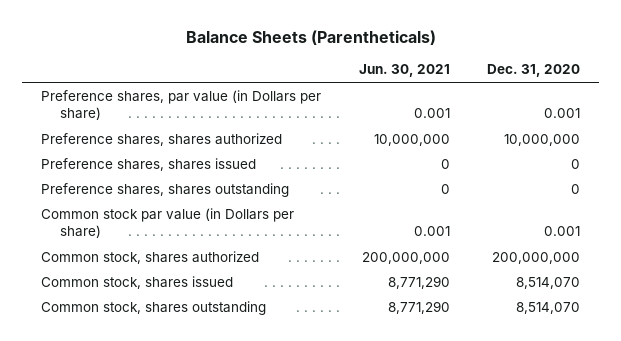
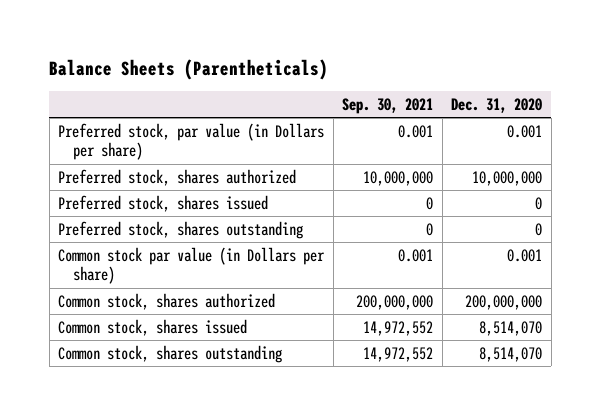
- | Jun. 30, 2021 | Dec. 31, 2020
+ | Sep. 30, 2021 | Dec. 31, 2020
- Preference shares, par value (in Dollars per share) | 0.001 | 0.001
- Preference shares, shares authorized | 10,000,000 | 10,000,000
- Preference shares, shares issued | 0 | 0
- Preference shares, shares outstanding | 0 | 0
+ Preferred stock, par value (in Dollars per share) | 0.001 | 0.001
+ Preferred stock, shares authorized | 10,000,000 | 10,000,000
+ Preferred stock, shares issued | 0 | 0
+ Preferred stock, shares outstanding | 0 | 0

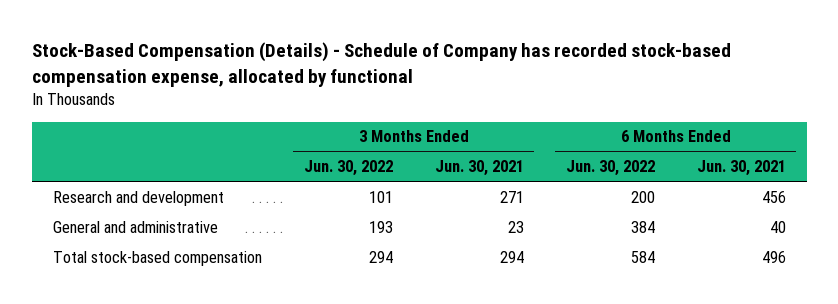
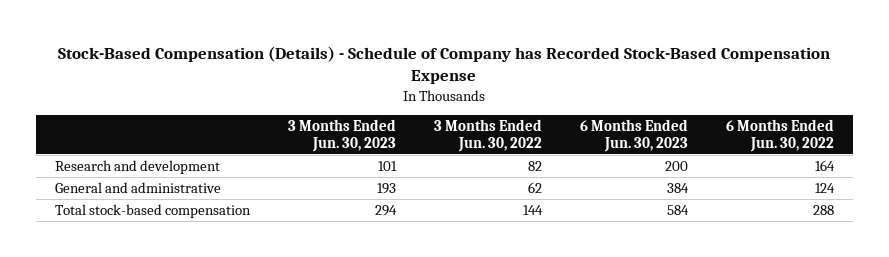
- Stock-Based Compensation (Details) - Schedule of Company has recorded stock-based compensation expense, allocated by functional
+ Stock-Based Compensation (Details) - Schedule of Company has Recorded Stock-Based Compensation Expense
- | 3 Months Ended Jun. 30, 2022 | 3 Months Ended Jun. 30, 2021 | 6 Months Ended Jun. 30, 2022 | 6 Months Ended Jun. 30, 2021
+ | 3 Months Ended Jun. 30, 2023 | 3 Months Ended Jun. 30, 2022 | 6 Months Ended Jun. 30, 2023 | 6 Months Ended Jun. 30, 2022
- Research and development | 101 | 271 | 200 | 456
- General and administrative | 193 | 23 | 384 | 40
- Total stock-based compensation | 294 | 294 | 584 | 496
+ Research and development | 101 | 82 | 200 | 164
+ General and administrative | 193 | 62 | 384 | 124
+ Total stock-based compensation | 294 | 144 | 584 | 288

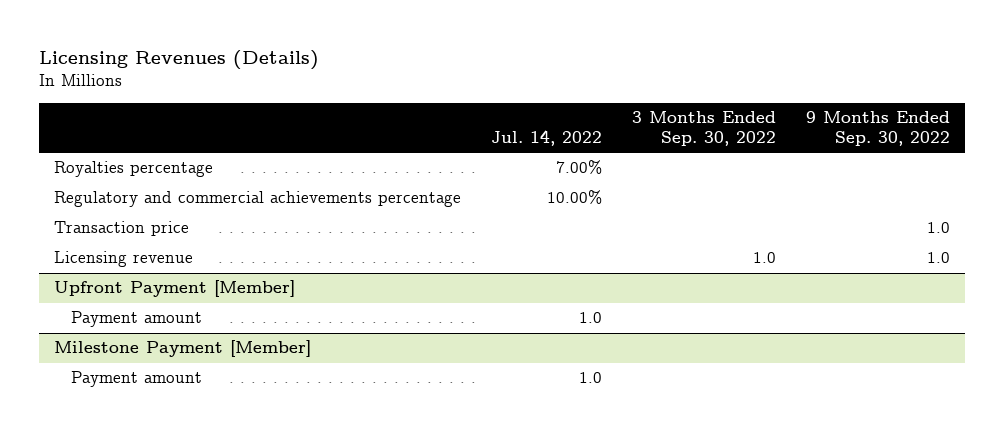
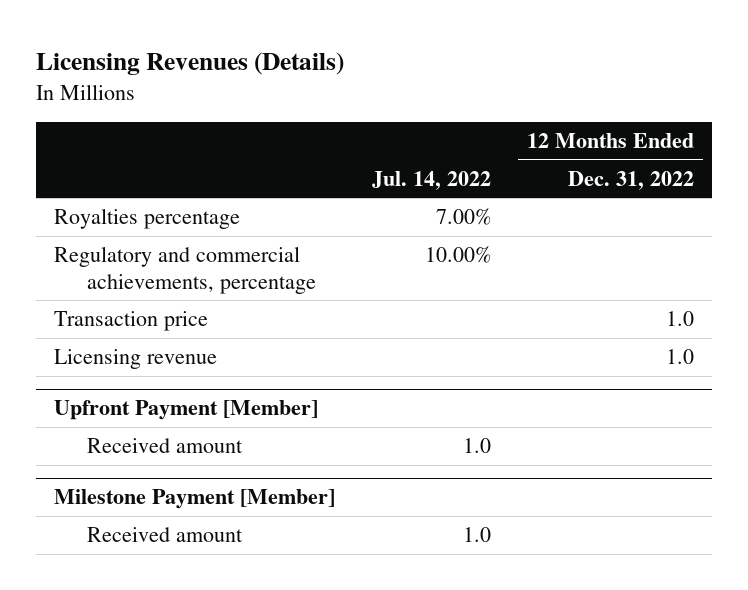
- | Jul. 14, 2022 | 3 Months Ended Sep. 30, 2022 | 9 Months Ended Sep. 30, 2022
+ | Jul. 14, 2022 | 12 Months Ended Dec. 31, 2022
- Regulatory and commercial achievements percentage | 10.00% | |
+ Regulatory and commercial achievements, percentage | 10.00% |
@ Upfront Payment [Member]
- Payment amount | 1.0 | |
+ Received amount | 1.0 |
@ Milestone Payment [Member]
- Payment amount | 1.0 | |
+ Received amount | 1.0 |

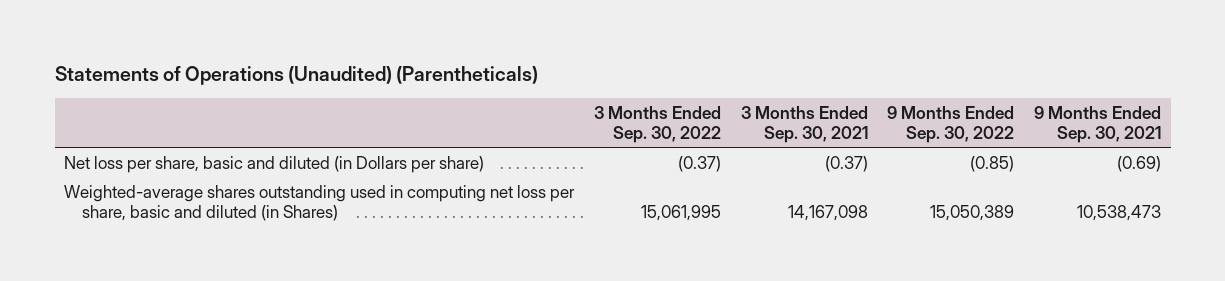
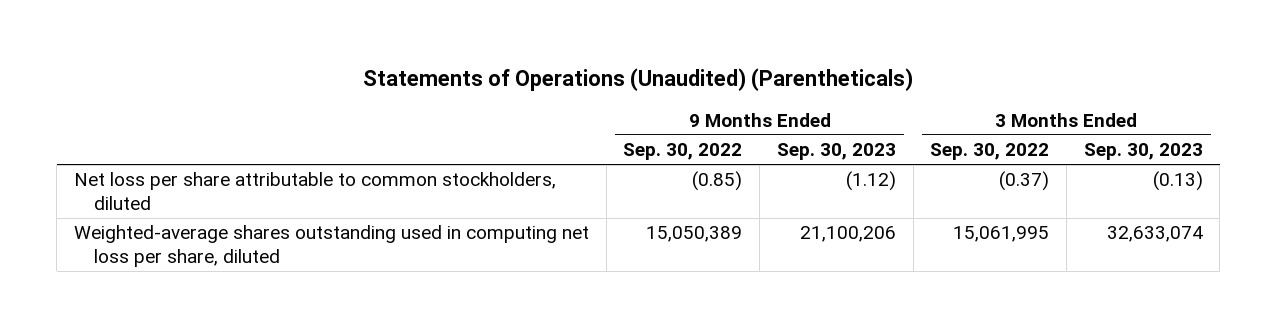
- | 3 Months Ended Sep. 30, 2022 | 3 Months Ended Sep. 30, 2021 | 9 Months Ended Sep. 30, 2022 | 9 Months Ended Sep. 30, 2021
+ | 9 Months Ended Sep. 30, 2022 | 9 Months Ended Sep. 30, 2023 | 3 Months Ended Sep. 30, 2022 | 3 Months Ended Sep. 30, 2023
- Net loss per share, basic and diluted (in Dollars per share) | (0.37) | (0.37) | (0.85) | (0.69)
- Weighted-average shares outstanding used in computing net loss per share, basic and diluted (in Shares) | 15,061,995 | 14,167,098 | 15,050,389 | 10,538,473
+ Net loss per share attributable to common stockholders, diluted | (0.85) | (1.12) | (0.37) | (0.13)
+ Weighted-average shares outstanding used in computing net loss per share, diluted | 15,050,389 | 21,100,206 | 15,061,995 | 32,633,074

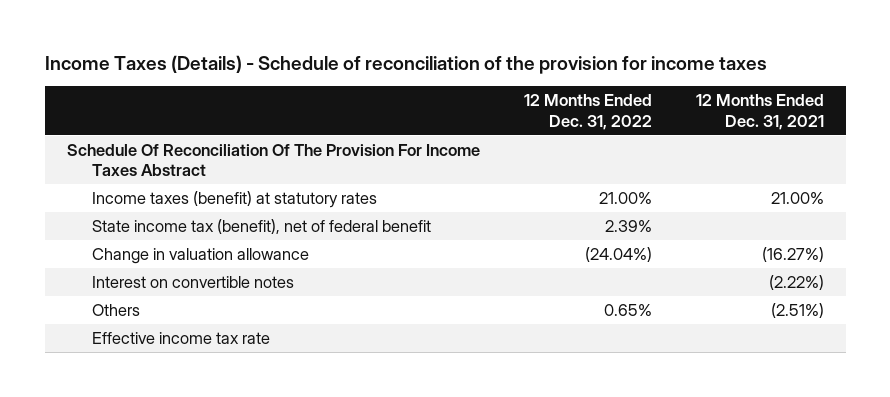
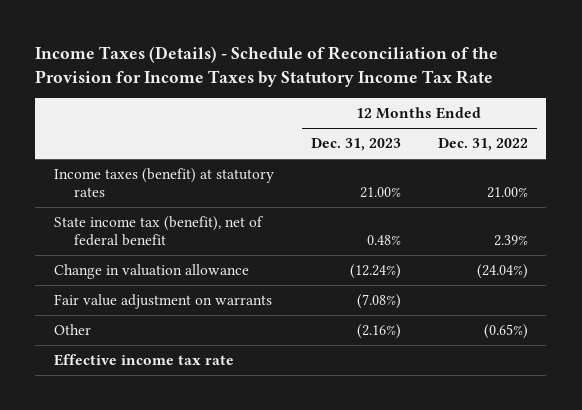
- Income Taxes (Details) - Schedule of reconciliation of the provision for income taxes
+ Income Taxes (Details) - Schedule of Reconciliation of the Provision for Income Taxes by Statutory Income Tax Rate
- | 12 Months Ended Dec. 31, 2022 | 12 Months Ended Dec. 31, 2021
+ | 12 Months Ended Dec. 31, 2023 | 12 Months Ended Dec. 31, 2022
- Schedule Of Reconciliation Of The Provision For Income Taxes Abstract
- Interest on convertible notes | | (2.22%)
- Others | 0.65% | (2.51%)
+ Fair value adjustment on warrants | (7.08%) |
+ Other | (2.16%) | (0.65%)

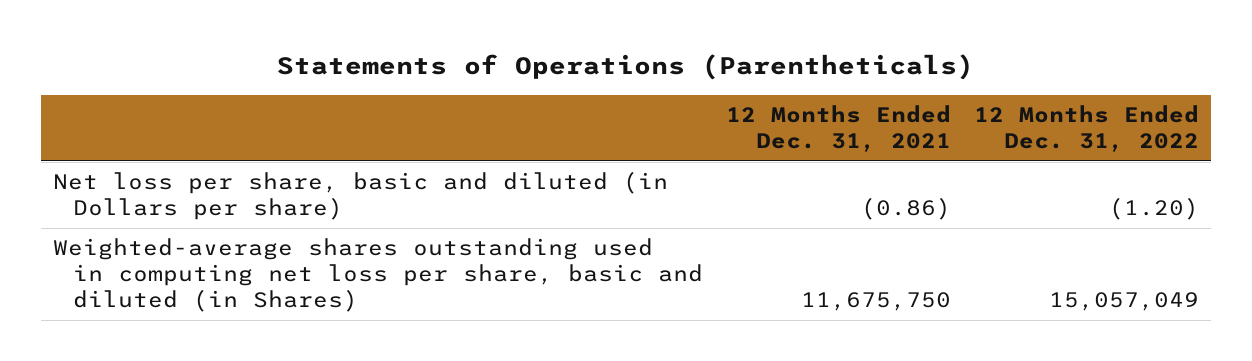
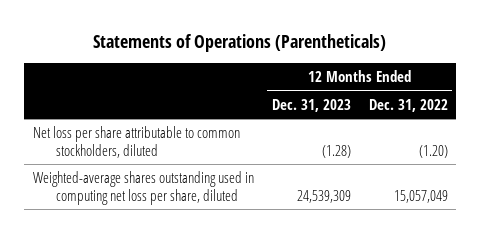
- | 12 Months Ended Dec. 31, 2021 | 12 Months Ended Dec. 31, 2022
+ | 12 Months Ended Dec. 31, 2023 | 12 Months Ended Dec. 31, 2022
- Net loss per share, basic and diluted (in Dollars per share) | (0.86) | (1.20)
- Weighted-average shares outstanding used in computing net loss per share, basic and diluted (in Shares) | 11,675,750 | 15,057,049
+ Net loss per share attributable to common stockholders, diluted | (1.28) | (1.20)
+ Weighted-average shares outstanding used in computing net loss per share, diluted | 24,539,309 | 15,057,049

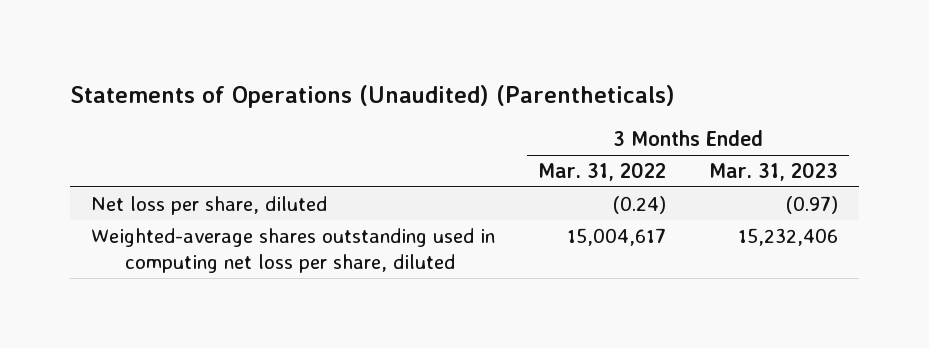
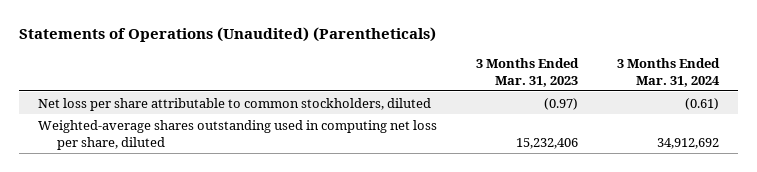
- | 3 Months Ended Mar. 31, 2022 | 3 Months Ended Mar. 31, 2023
+ | 3 Months Ended Mar. 31, 2023 | 3 Months Ended Mar. 31, 2024
- Net loss per share, diluted | (0.24) | (0.97)
+ Net loss per share attributable to common stockholders, diluted | (0.97) | (0.61)

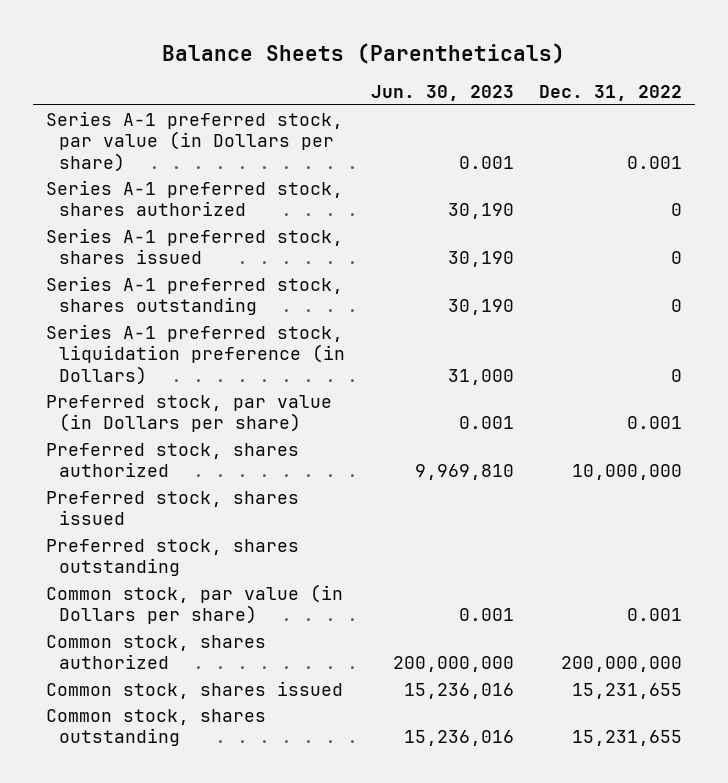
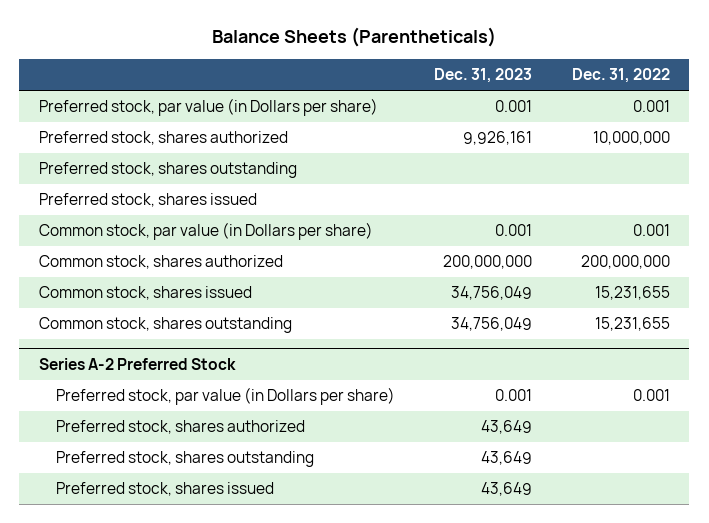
- | Jun. 30, 2023 | Dec. 31, 2022
+ | Dec. 31, 2023 | Dec. 31, 2022
- Series A-1 preferred stock, par value (in Dollars per share) | 0.001 | 0.001
- Series A-1 preferred stock, shares authorized | 30,190 | 0
- Series A-1 preferred stock, shares issued | 30,190 | 0
- Series A-1 preferred stock, shares outstanding | 30,190 | 0
- Series A-1 preferred stock, liquidation preference (in Dollars) | 31,000 | 0
moved down: Preferred stock, shares issued
+ Series A-2 Preferred Stock
+ Preferred stock, par value (in Dollars per share) | 0.001 | 0.001
+ Preferred stock, shares authorized | 43,649 |
+ Preferred stock, shares outstanding | 43,649 |
+ Preferred stock, shares issued | 43,649 |

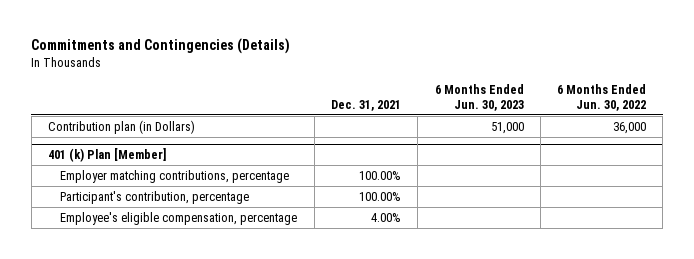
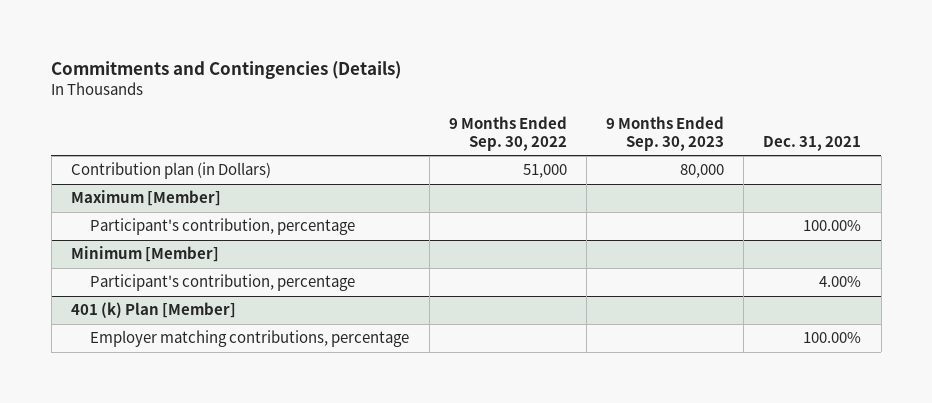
- | Dec. 31, 2021 | 6 Months Ended Jun. 30, 2023 | 6 Months Ended Jun. 30, 2022
+ | 9 Months Ended Sep. 30, 2022 | 9 Months Ended Sep. 30, 2023 | Dec. 31, 2021
+ Maximum [Member]
+ Participant's contribution, percentage | | | 100.00%
+ Minimum [Member]
+ Participant's contribution, percentage | | | 4.00%
@ 401 (k) Plan [Member]
- Participant's contribution, percentage | 100.00% | |
- Employee's eligible compensation, percentage | 4.00% | |

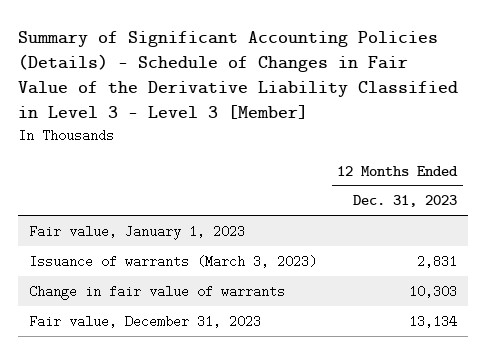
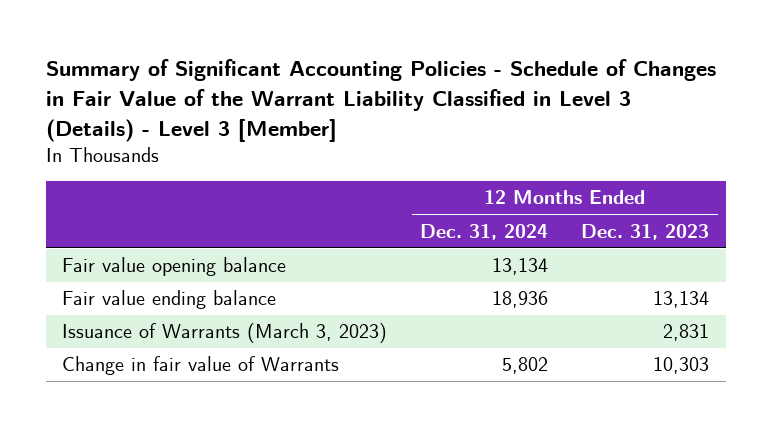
- Summary of Significant Accounting Policies (Details) - Schedule of Changes in Fair Value of the Derivative Liability Classified in Level 3 - Level 3 [Member]
+ Summary of Significant Accounting Policies - Schedule of Changes in Fair Value of the Warrant Liability Classified in Level 3 (Details) - Level 3 [Member]
- | 12 Months Ended Dec. 31, 2023
+ | 12 Months Ended Dec. 31, 2024 | 12 Months Ended Dec. 31, 2023
- Fair value, January 1, 2023
- Issuance of warrants (March 3, 2023) | 2,831
- Change in fair value of warrants | 10,303
- Fair value, December 31, 2023 | 13,134
+ Fair value opening balance | 13,134 |
+ Fair value ending balance | 18,936 | 13,134
+ Issuance of Warrants (March 3, 2023) | | 2,831
+ Change in fair value of Warrants | 5,802 | 10,303

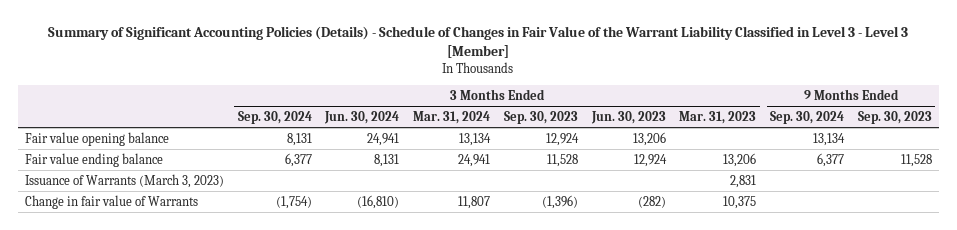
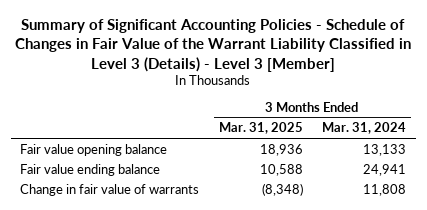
- Summary of Significant Accounting Policies (Details) - Schedule of Changes in Fair Value of the Warrant Liability Classified in Level 3 - Level 3 [Member]
+ Summary of Significant Accounting Policies - Schedule of Changes in Fair Value of the Warrant Liability Classified in Level 3 (Details) - Level 3 [Member]
- | 3 Months Ended Sep. 30, 2024 | 3 Months Ended Jun. 30, 2024 | 3 Months Ended Mar. 31, 2024 | 3 Months Ended Sep. 30, 2023 | 3 Months Ended Jun. 30, 2023 | 3 Months Ended Mar. 31, 2023 | 9 Months Ended Sep. 30, 2024 | 9 Months Ended Sep. 30, 2023
+ | 3 Months Ended Mar. 31, 2025 | 3 Months Ended Mar. 31, 2024
- Fair value opening balance | 8,131 | 24,941 | 13,134 | 12,924 | 13,206 | | 13,134 |
+ Fair value opening balance | 18,936 | 13,133
- Issuance of Warrants (March 3, 2023) | | | | | | 2,831 | |
- Change in fair value of Warrants | (1,754) | (16,810) | 11,807 | (1,396) | (282) | 10,375 | |
+ Change in fair value of warrants | (8,348) | 11,808

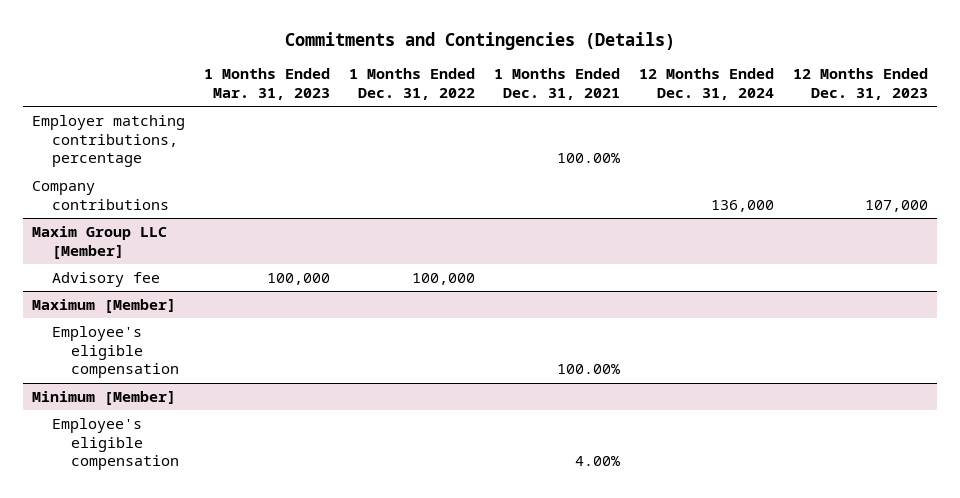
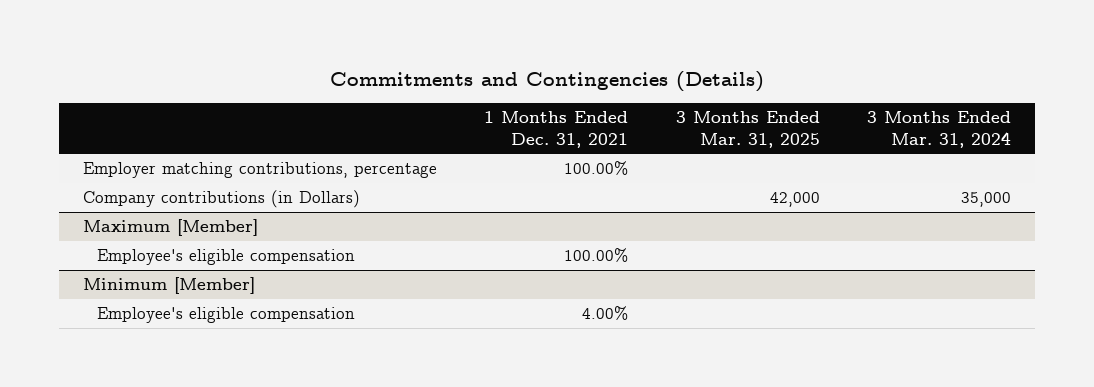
- | 1 Months Ended Mar. 31, 2023 | 1 Months Ended Dec. 31, 2022 | 1 Months Ended Dec. 31, 2021 | 12 Months Ended Dec. 31, 2024 | 12 Months Ended Dec. 31, 2023
+ | 1 Months Ended Dec. 31, 2021 | 3 Months Ended Mar. 31, 2025 | 3 Months Ended Mar. 31, 2024
- Company contributions | | | | 136,000 | 107,000
- Maxim Group LLC [Member]
- Advisory fee | 100,000 | 100,000 | | |
+ Company contributions (in Dollars) | | 42,000 | 35,000

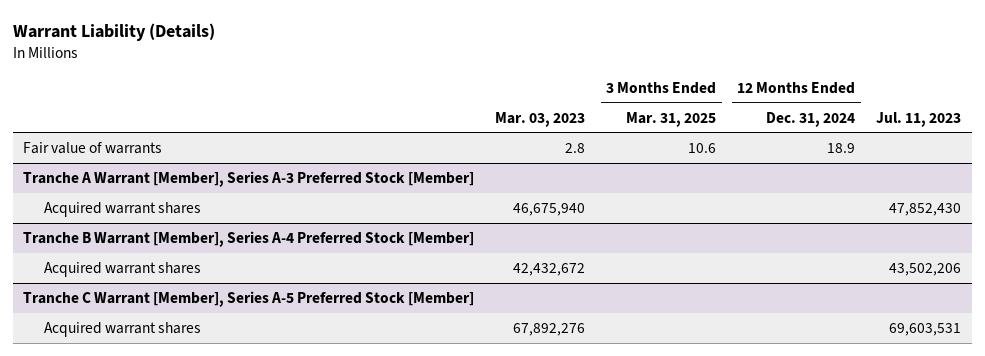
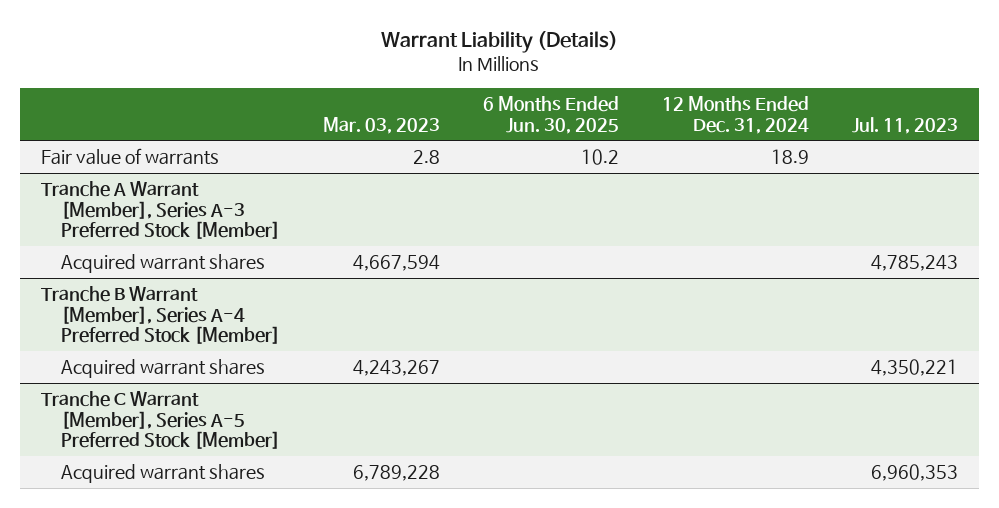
- | Mar. 03, 2023 | 3 Months Ended Mar. 31, 2025 | 12 Months Ended Dec. 31, 2024 | Jul. 11, 2023
+ | Mar. 03, 2023 | 6 Months Ended Jun. 30, 2025 | 12 Months Ended Dec. 31, 2024 | Jul. 11, 2023
@ Tranche A Warrant [Member], Series A-3 Preferred Stock [Member]
- Acquired warrant shares | 46,675,940 | | | 47,852,430
+ Acquired warrant shares | 4,667,594 | | | 4,785,243
@ Tranche B Warrant [Member], Series A-4 Preferred Stock [Member]
- Acquired warrant shares | 42,432,672 | | | 43,502,206
+ Acquired warrant shares | 4,243,267 | | | 4,350,221
@ Tranche C Warrant [Member], Series A-5 Preferred Stock [Member]
- Acquired warrant shares | 67,892,276 | | | 69,603,531
+ Acquired warrant shares | 6,789,228 | | | 6,960,353

